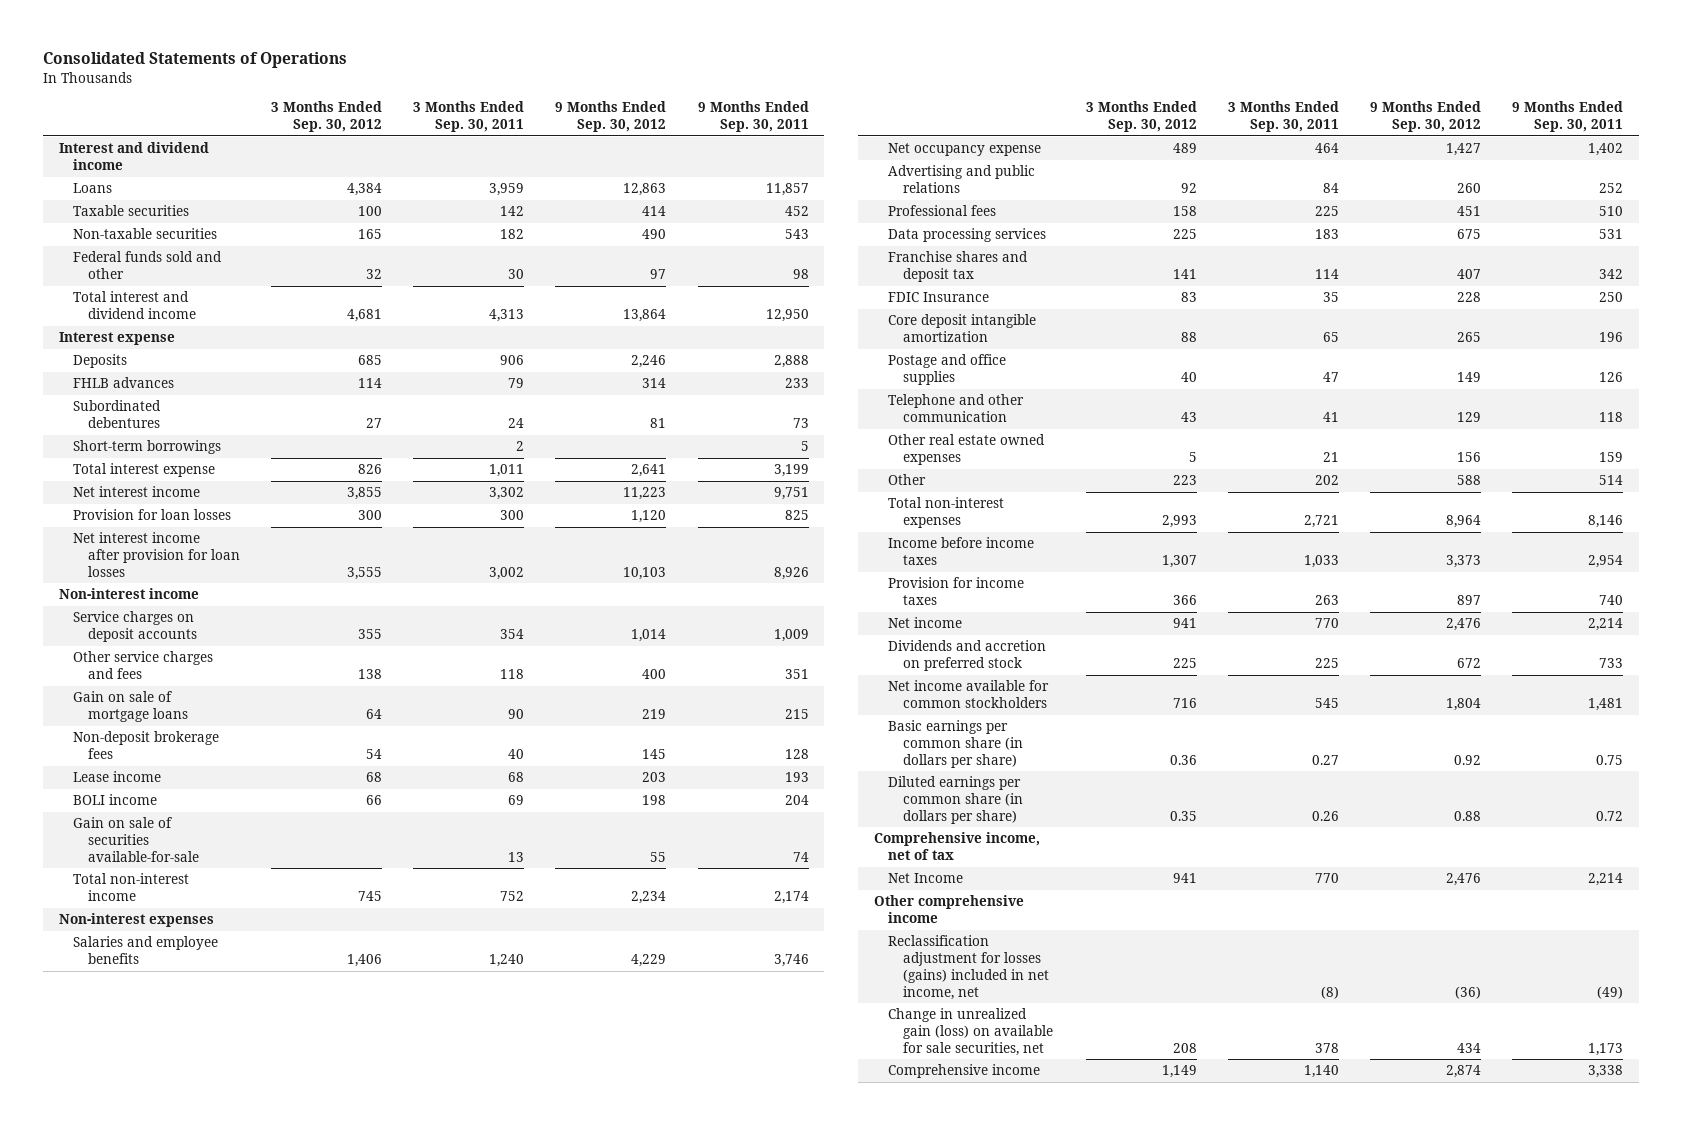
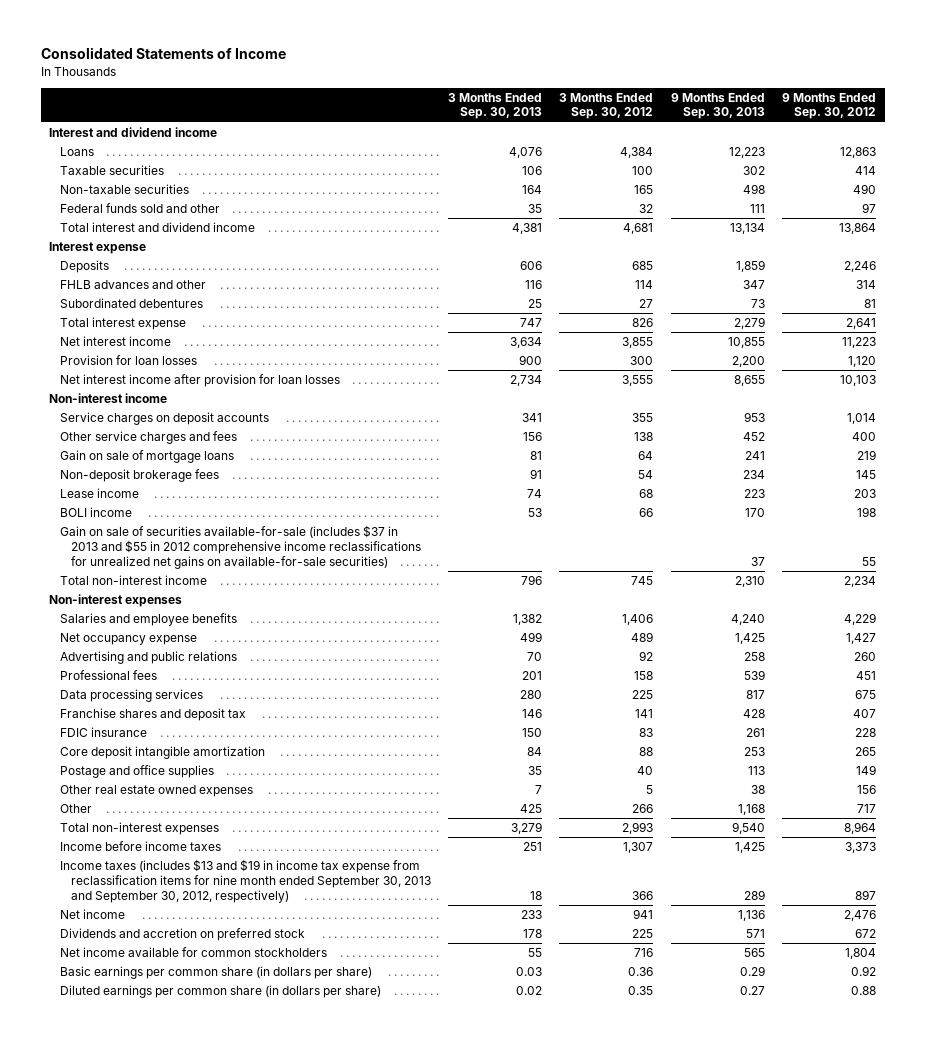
- Consolidated Statements of Operations
+ Consolidated Statements of Income
- | 3 Months Ended Sep. 30, 2012 | 3 Months Ended Sep. 30, 2011 | 9 Months Ended Sep. 30, 2012 | 9 Months Ended Sep. 30, 2011
+ | 3 Months Ended Sep. 30, 2013 | 3 Months Ended Sep. 30, 2012 | 9 Months Ended Sep. 30, 2013 | 9 Months Ended Sep. 30, 2012
- FHLB advances | 114 | 79 | 314 | 233
+ FHLB advances and other | 116 | 114 | 347 | 314
- Short-term borrowings | | 2 | | 5
- Gain on sale of securities available-for-sale | | 13 | 55 | 74
+ Gain on sale of securities available-for-sale (includes $37 in 2013 and $55 in 2012 comprehensive income reclassifications for unrealized net gains on available-for-sale securities) | | | 37 | 55
- FDIC Insurance | 83 | 35 | 228 | 250
+ FDIC insurance | 150 | 83 | 261 | 228
- Telephone and other communication | 43 | 41 | 129 | 118
- Other | 223 | 202 | 588 | 514
+ Other | 425 | 266 | 1,168 | 717
- Provision for income taxes | 366 | 263 | 897 | 740
+ Income taxes (includes $13 and $19 in income tax expense from reclassification items for nine month ended September 30, 2013 and September 30, 2012, respectively) | 18 | 366 | 289 | 897
- Comprehensive income, net of tax
- Net Income | 941 | 770 | 2,476 | 2,214
- Other comprehensive income
- Reclassification adjustment for losses (gains) included in net income, net | | (8) | (36) | (49)
- Change in unrealized gain (loss) on available for sale securities, net | 208 | 378 | 434 | 1,173
- Comprehensive income | 1,149 | 1,140 | 2,874 | 3,338

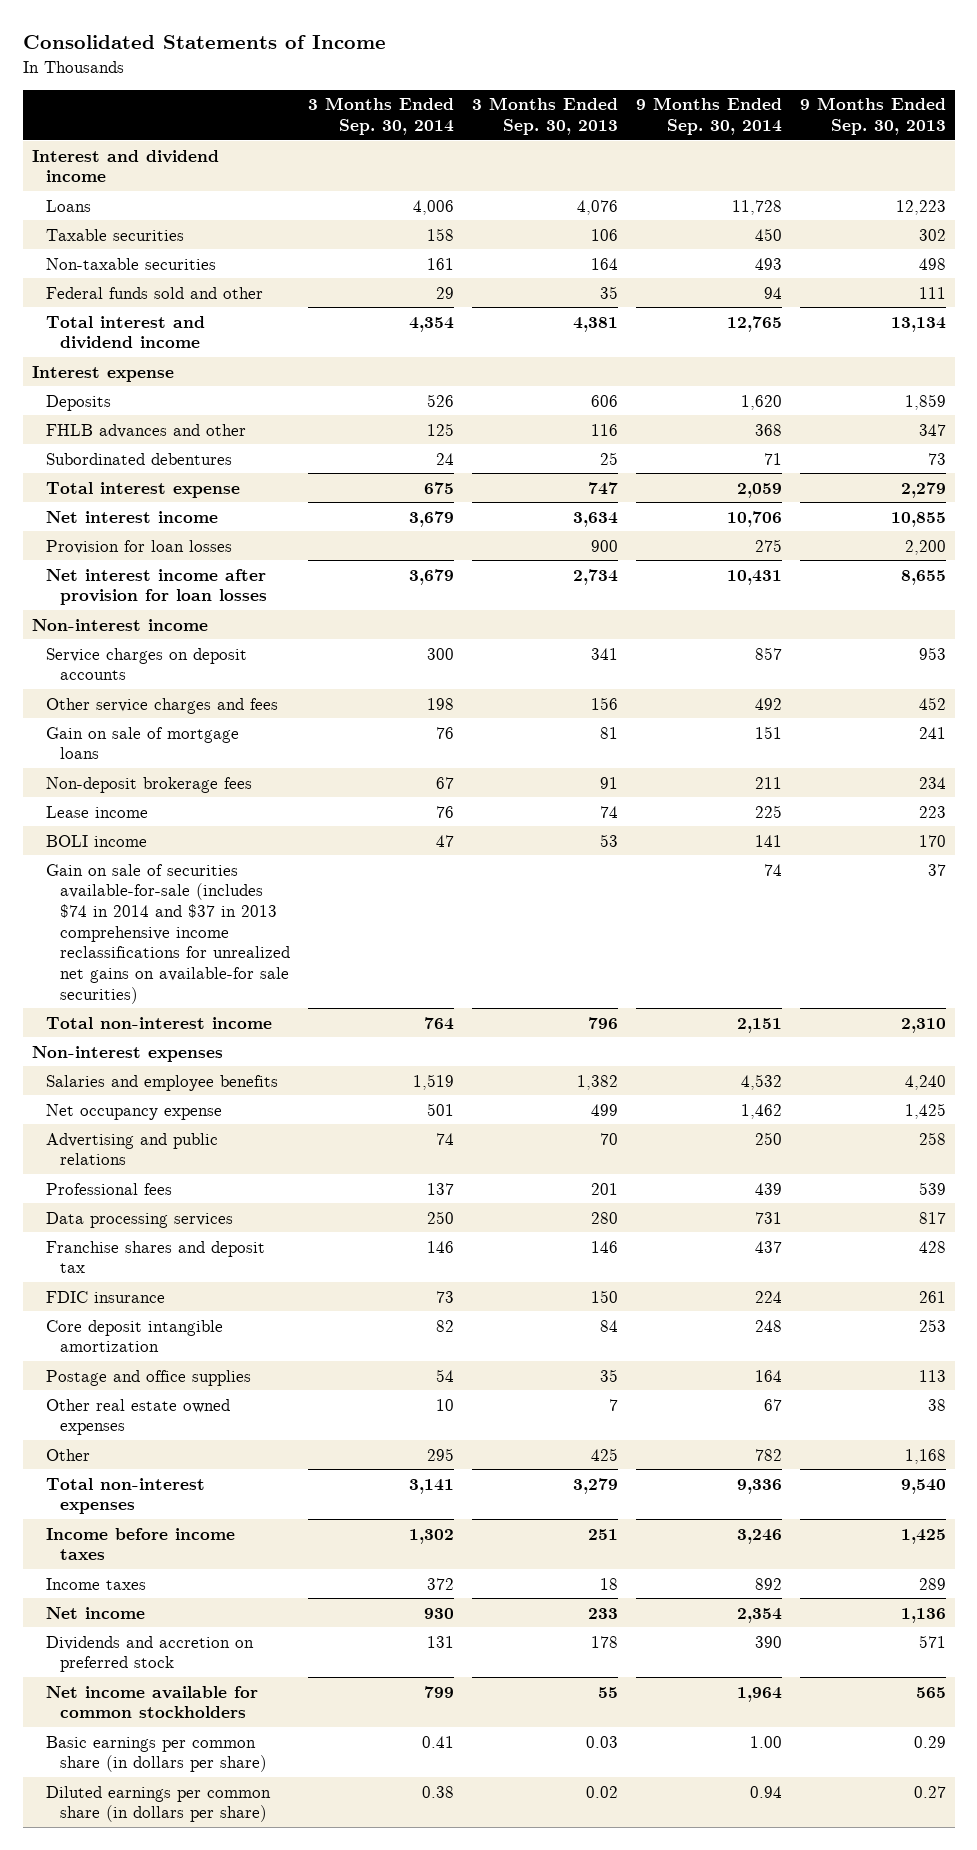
- | 3 Months Ended Sep. 30, 2013 | 3 Months Ended Sep. 30, 2012 | 9 Months Ended Sep. 30, 2013 | 9 Months Ended Sep. 30, 2012
+ | 3 Months Ended Sep. 30, 2014 | 3 Months Ended Sep. 30, 2013 | 9 Months Ended Sep. 30, 2014 | 9 Months Ended Sep. 30, 2013
- Gain on sale of securities available-for-sale (includes $37 in 2013 and $55 in 2012 comprehensive income reclassifications for unrealized net gains on available-for-sale securities) | | | 37 | 55
+ Gain on sale of securities available-for-sale (includes $74 in 2014 and $37 in 2013 comprehensive income reclassifications for unrealized net gains on available-for sale securities) | | | 74 | 37
- Income taxes (includes $13 and $19 in income tax expense from reclassification items for nine month ended September 30, 2013 and September 30, 2012, respectively) | 18 | 366 | 289 | 897
+ Income taxes | 372 | 18 | 892 | 289

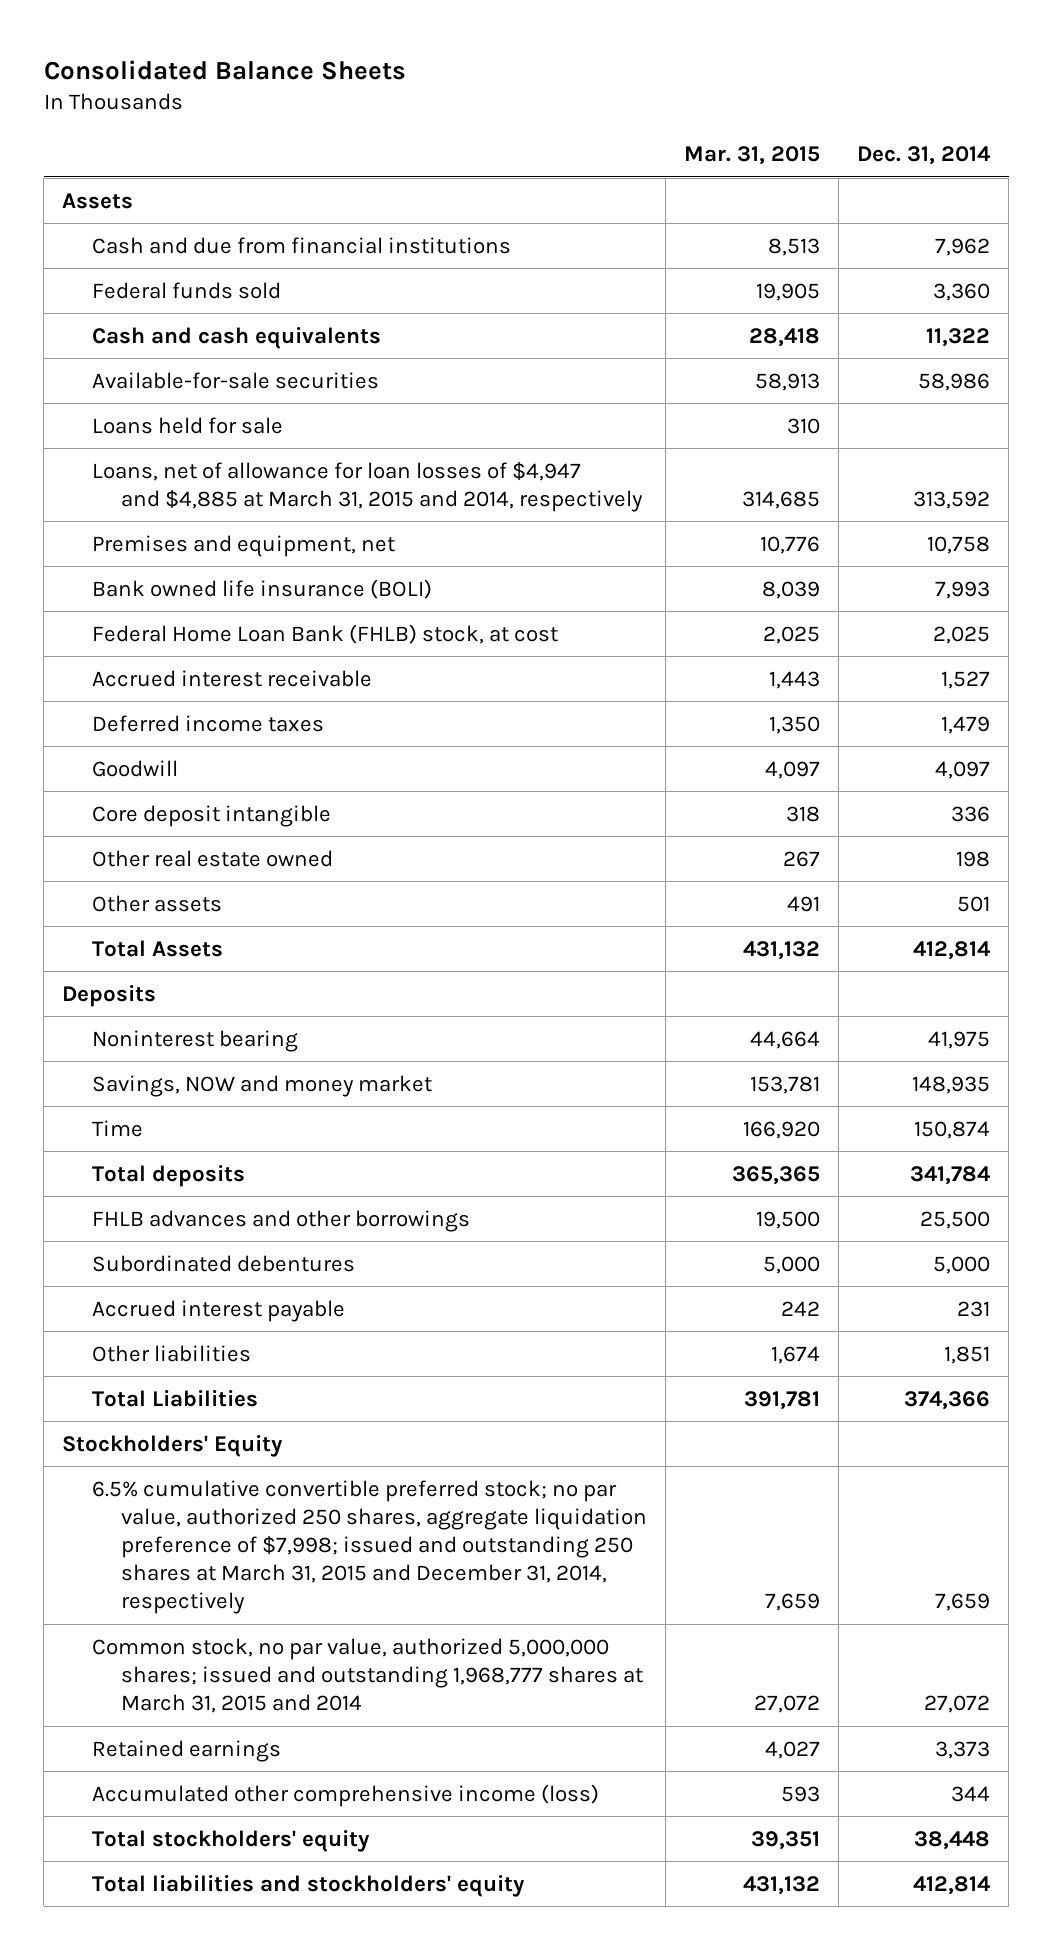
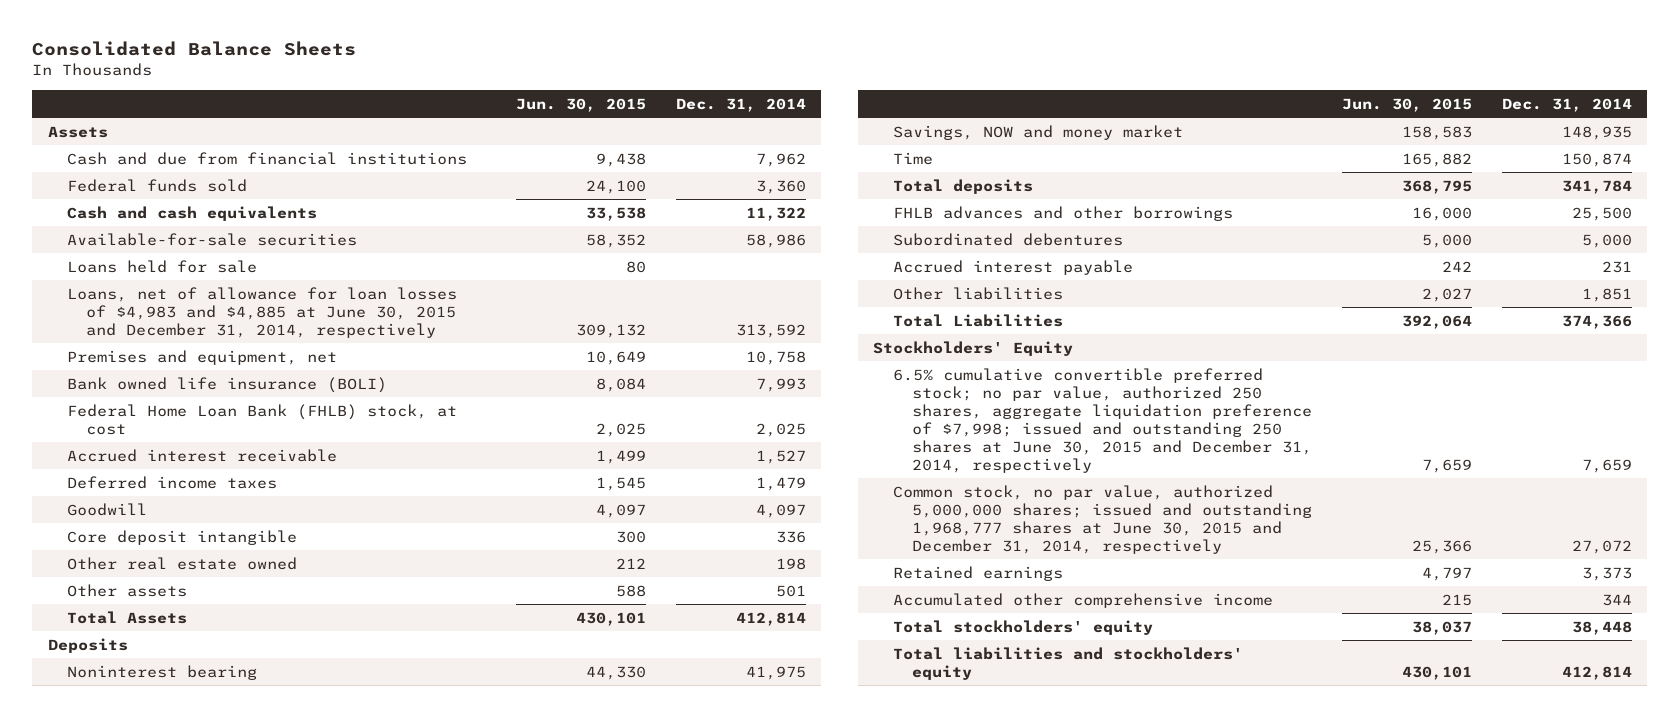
- | Mar. 31, 2015 | Dec. 31, 2014
+ | Jun. 30, 2015 | Dec. 31, 2014
- Loans, net of allowance for loan losses of $4,947 and $4,885 at March 31, 2015 and 2014, respectively | 314,685 | 313,592
+ Loans, net of allowance for loan losses of $4,983 and $4,885 at June 30, 2015 and December 31, 2014, respectively | 309,132 | 313,592
- 6.5% cumulative convertible preferred stock; no par value, authorized 250 shares, aggregate liquidation preference of $7,998; issued and outstanding 250 shares at March 31, 2015 and December 31, 2014, respectively | 7,659 | 7,659
- Common stock, no par value, authorized 5,000,000 shares; issued and outstanding 1,968,777 shares at March 31, 2015 and 2014 | 27,072 | 27,072
+ 6.5% cumulative convertible preferred stock; no par value, authorized 250 shares, aggregate liquidation preference of $7,998; issued and outstanding 250 shares at June 30, 2015 and December 31, 2014, respectively | 7,659 | 7,659
+ Common stock, no par value, authorized 5,000,000 shares; issued and outstanding 1,968,777 shares at June 30, 2015 and December 31, 2014, respectively | 25,366 | 27,072
- Accumulated other comprehensive income (loss) | 593 | 344
+ Accumulated other comprehensive income | 215 | 344

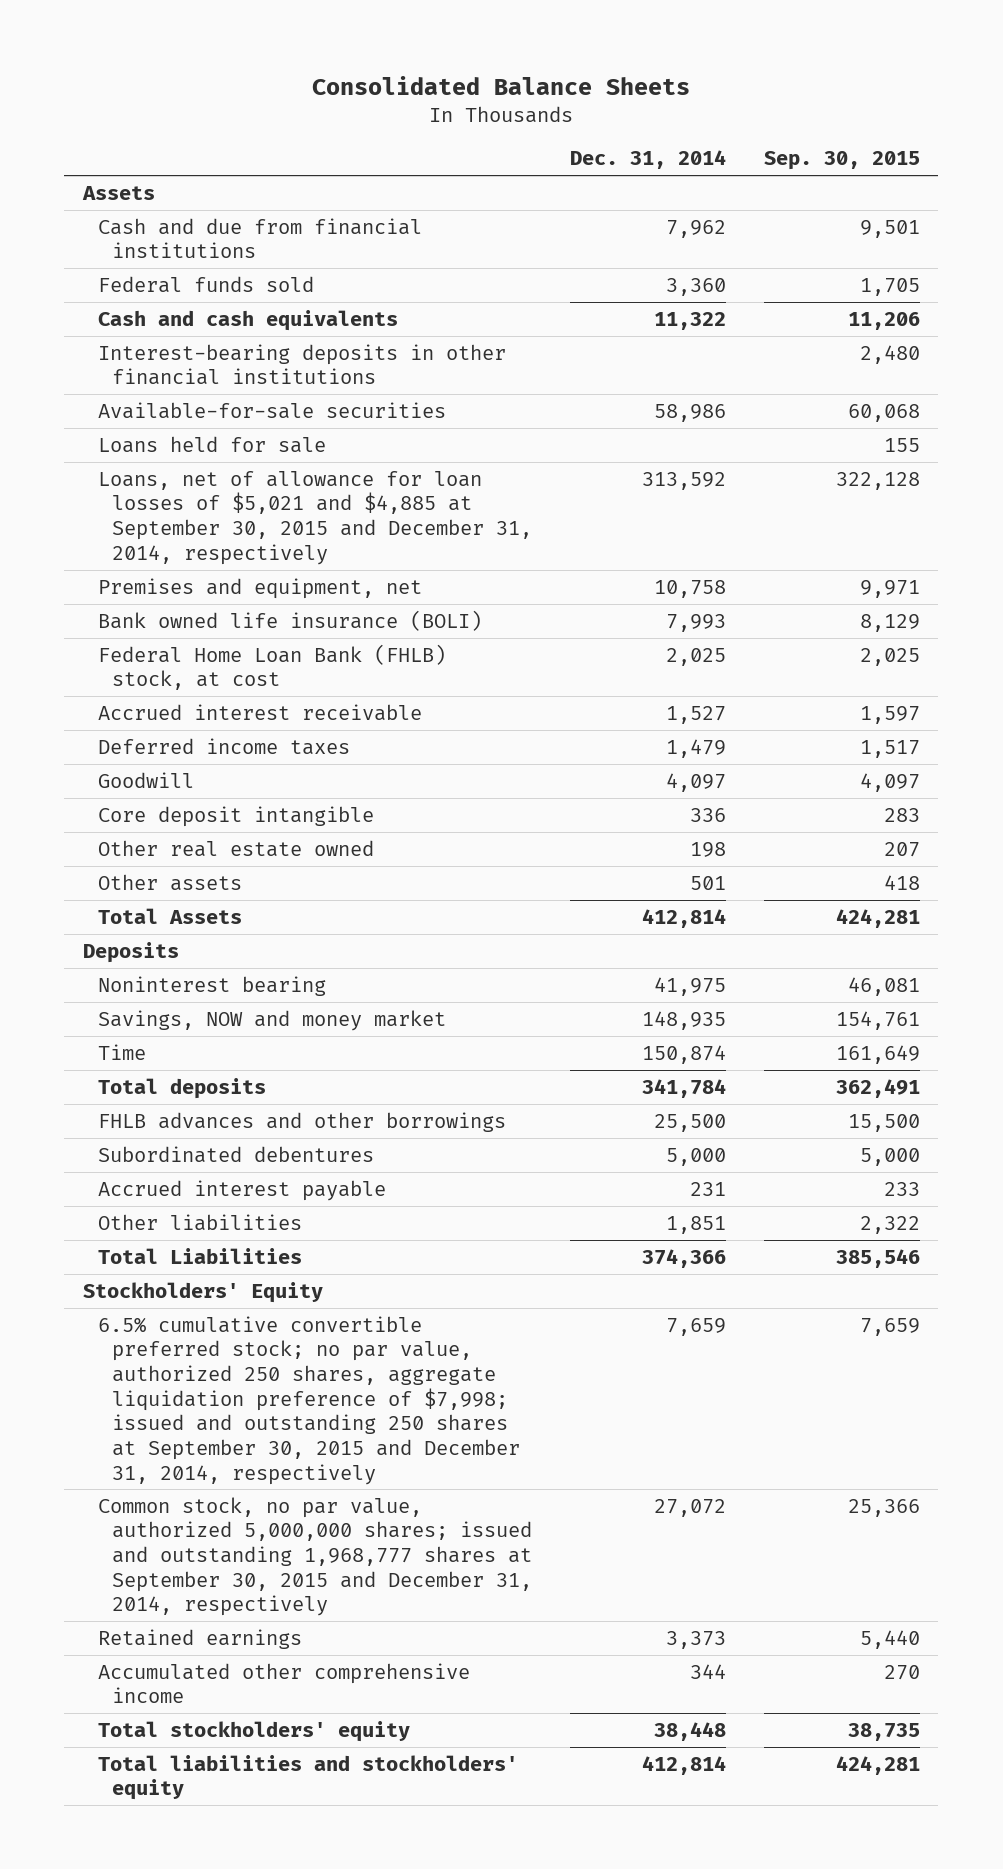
- | Jun. 30, 2015 | Dec. 31, 2014
+ | Dec. 31, 2014 | Sep. 30, 2015
+ Interest-bearing deposits in other financial institutions | | 2,480
- Loans, net of allowance for loan losses of $4,983 and $4,885 at June 30, 2015 and December 31, 2014, respectively | 309,132 | 313,592
+ Loans, net of allowance for loan losses of $5,021 and $4,885 at September 30, 2015 and December 31, 2014, respectively | 313,592 | 322,128
- 6.5% cumulative convertible preferred stock; no par value, authorized 250 shares, aggregate liquidation preference of $7,998; issued and outstanding 250 shares at June 30, 2015 and December 31, 2014, respectively | 7,659 | 7,659
- Common stock, no par value, authorized 5,000,000 shares; issued and outstanding 1,968,777 shares at June 30, 2015 and December 31, 2014, respectively | 25,366 | 27,072
+ 6.5% cumulative convertible preferred stock; no par value, authorized 250 shares, aggregate liquidation preference of $7,998; issued and outstanding 250 shares at September 30, 2015 and December 31, 2014, respectively | 7,659 | 7,659
+ Common stock, no par value, authorized 5,000,000 shares; issued and outstanding 1,968,777 shares at September 30, 2015 and December 31, 2014, respectively | 27,072 | 25,366

